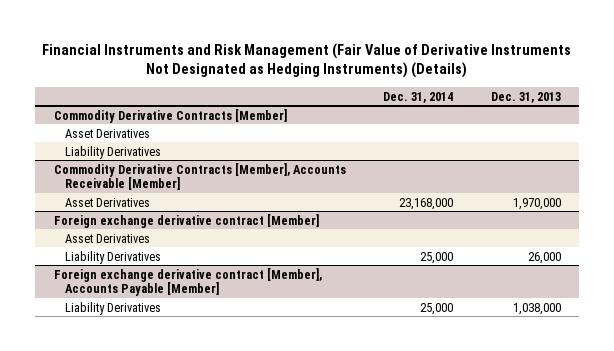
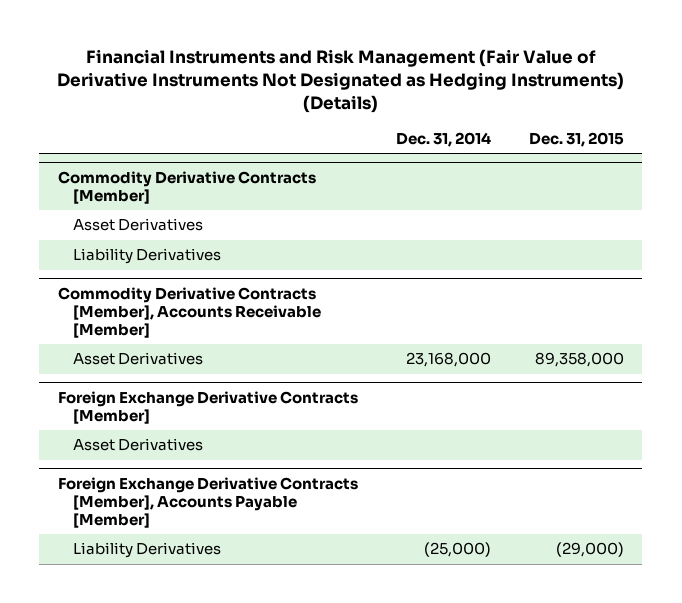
- | Dec. 31, 2014 | Dec. 31, 2013
+ | Dec. 31, 2014 | Dec. 31, 2015
- Foreign exchange derivative contract [Member]
+ Foreign Exchange Derivative Contracts [Member]
- Liability Derivatives | 25,000 | 26,000
- Foreign exchange derivative contract [Member], Accounts Payable [Member]
- Liability Derivatives | 25,000 | 1,038,000
+ Foreign Exchange Derivative Contracts [Member], Accounts Payable [Member]
+ Liability Derivatives | (25,000) | (29,000)

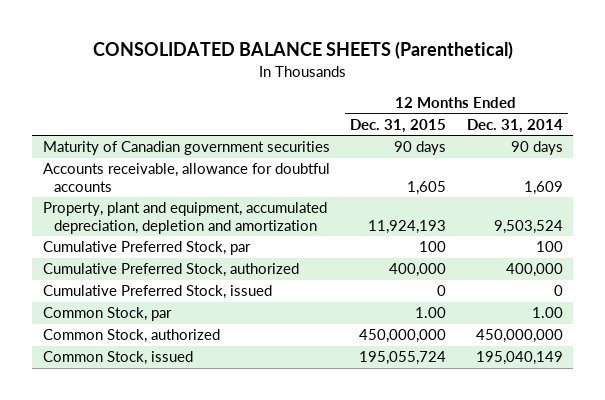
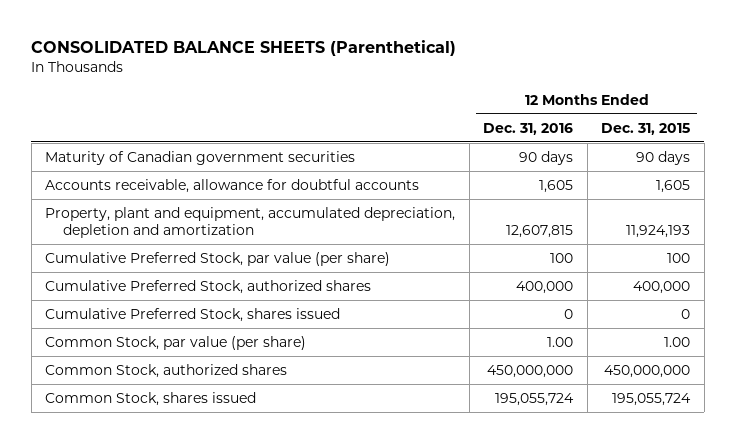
- | 12 Months Ended Dec. 31, 2015 | 12 Months Ended Dec. 31, 2014
+ | 12 Months Ended Dec. 31, 2016 | 12 Months Ended Dec. 31, 2015
- Cumulative Preferred Stock, par | 100 | 100
- Cumulative Preferred Stock, authorized | 400,000 | 400,000
- Cumulative Preferred Stock, issued | 0 | 0
- Common Stock, par | 1.00 | 1.00
- Common Stock, authorized | 450,000,000 | 450,000,000
- Common Stock, issued | 195,055,724 | 195,040,149
+ Cumulative Preferred Stock, par value (per share) | 100 | 100
+ Cumulative Preferred Stock, authorized shares | 400,000 | 400,000
+ Cumulative Preferred Stock, shares issued | 0 | 0
+ Common Stock, par value (per share) | 1.00 | 1.00
+ Common Stock, authorized shares | 450,000,000 | 450,000,000
+ Common Stock, shares issued | 195,055,724 | 195,055,724

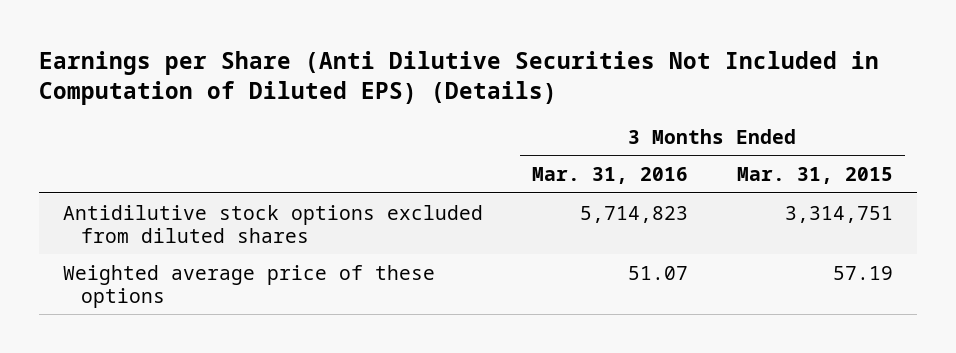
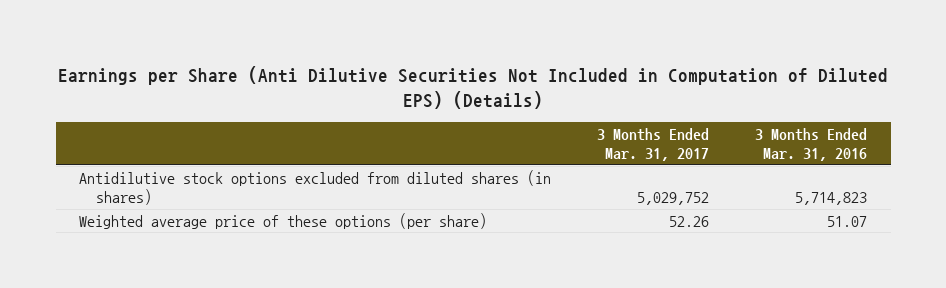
- | 3 Months Ended Mar. 31, 2016 | 3 Months Ended Mar. 31, 2015
+ | 3 Months Ended Mar. 31, 2017 | 3 Months Ended Mar. 31, 2016
- Antidilutive stock options excluded from diluted shares | 5,714,823 | 3,314,751
- Weighted average price of these options | 51.07 | 57.19
+ Antidilutive stock options excluded from diluted shares (in shares) | 5,029,752 | 5,714,823
+ Weighted average price of these options (per share) | 52.26 | 51.07

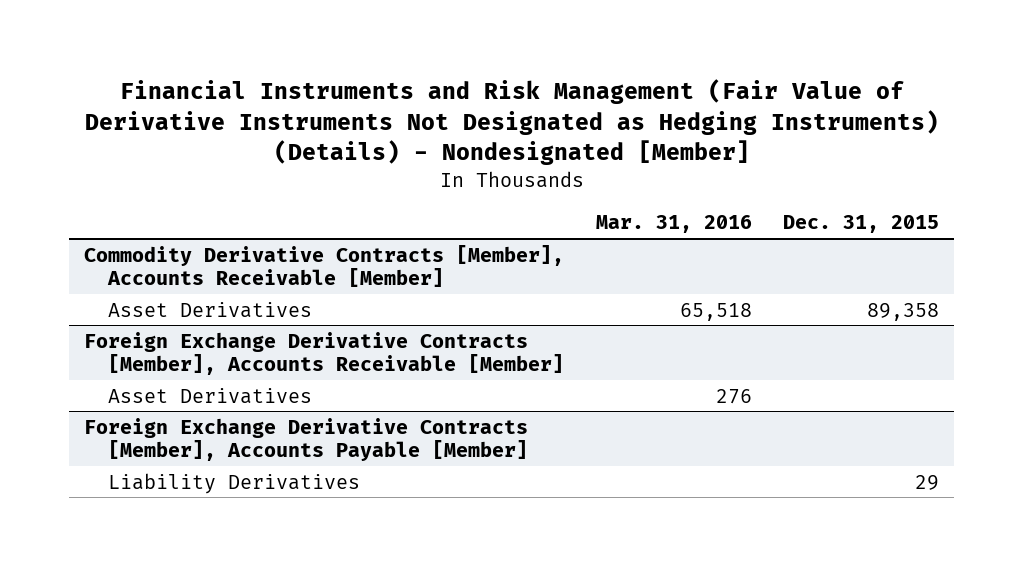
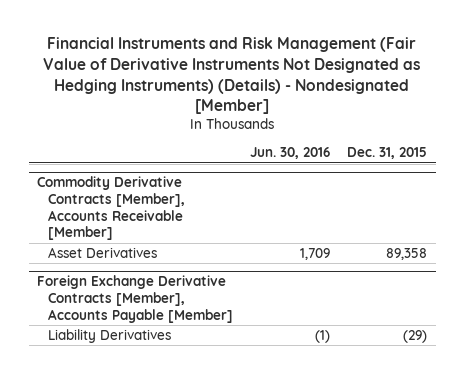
- | Mar. 31, 2016 | Dec. 31, 2015
+ | Jun. 30, 2016 | Dec. 31, 2015
- Foreign Exchange Derivative Contracts [Member], Accounts Receivable [Member]
- Asset Derivatives | 276 |
@ Foreign Exchange Derivative Contracts [Member], Accounts Payable [Member]
- Liability Derivatives | | 29
+ Liability Derivatives | (1) | (29)

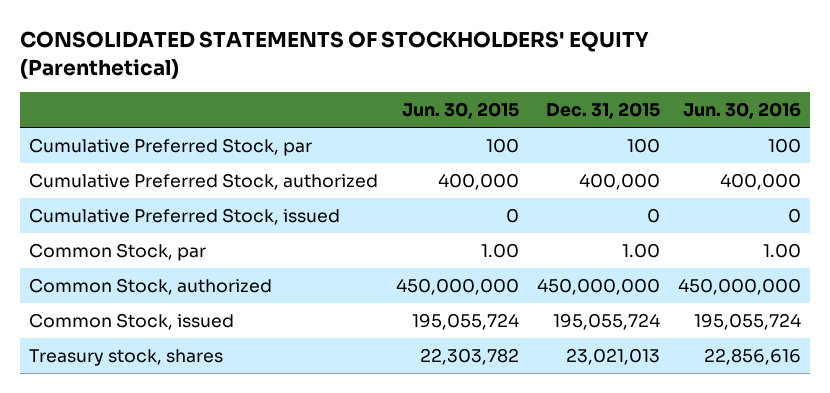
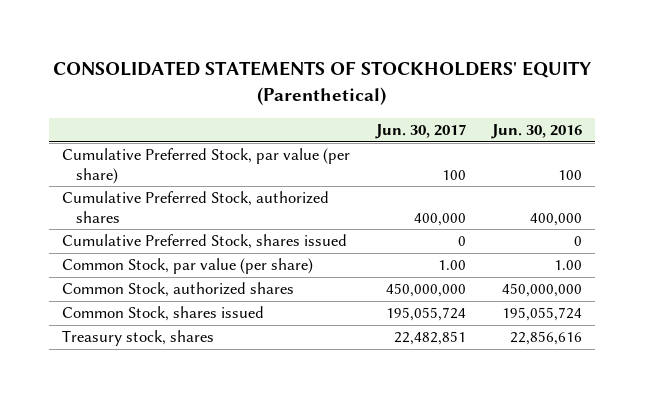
- | Jun. 30, 2015 | Dec. 31, 2015 | Jun. 30, 2016
+ | Jun. 30, 2017 | Jun. 30, 2016
- Cumulative Preferred Stock, par | 100 | 100 | 100
- Cumulative Preferred Stock, authorized | 400,000 | 400,000 | 400,000
- Cumulative Preferred Stock, issued | 0 | 0 | 0
- Common Stock, par | 1.00 | 1.00 | 1.00
- Common Stock, authorized | 450,000,000 | 450,000,000 | 450,000,000
- Common Stock, issued | 195,055,724 | 195,055,724 | 195,055,724
+ Cumulative Preferred Stock, par value (per share) | 100 | 100
+ Cumulative Preferred Stock, authorized shares | 400,000 | 400,000
+ Cumulative Preferred Stock, shares issued | 0 | 0
+ Common Stock, par value (per share) | 1.00 | 1.00
+ Common Stock, authorized shares | 450,000,000 | 450,000,000
+ Common Stock, shares issued | 195,055,724 | 195,055,724

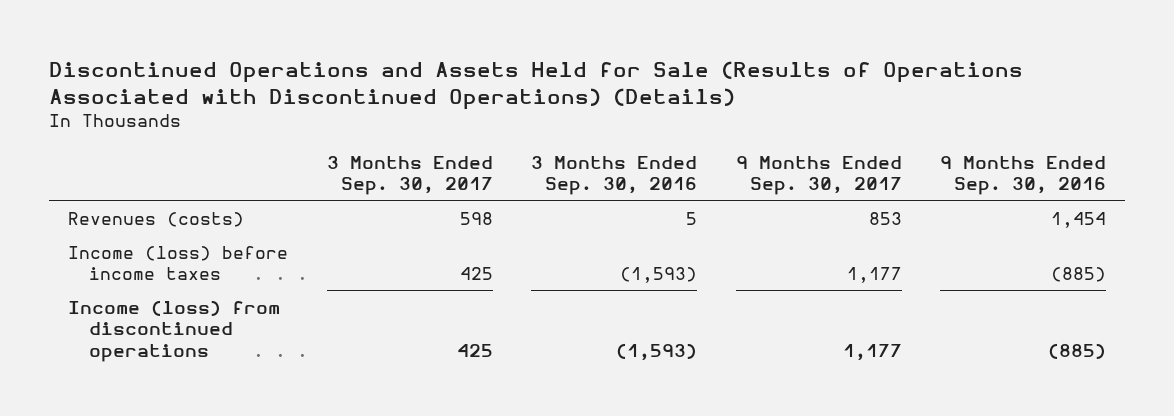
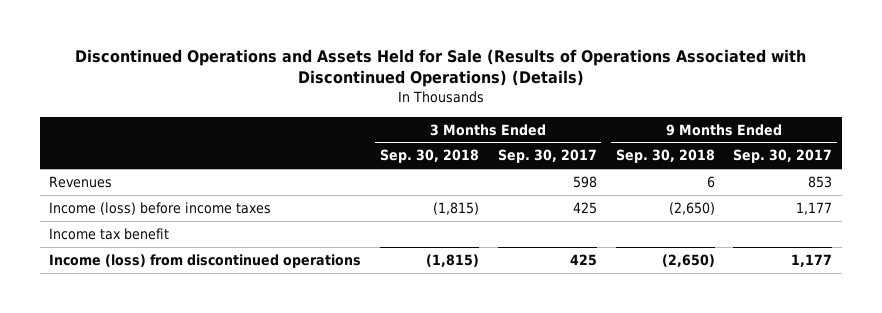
- | 3 Months Ended Sep. 30, 2017 | 3 Months Ended Sep. 30, 2016 | 9 Months Ended Sep. 30, 2017 | 9 Months Ended Sep. 30, 2016
+ | 3 Months Ended Sep. 30, 2018 | 3 Months Ended Sep. 30, 2017 | 9 Months Ended Sep. 30, 2018 | 9 Months Ended Sep. 30, 2017
- Revenues (costs) | 598 | 5 | 853 | 1,454
+ Revenues | | 598 | 6 | 853
+ Income tax benefit

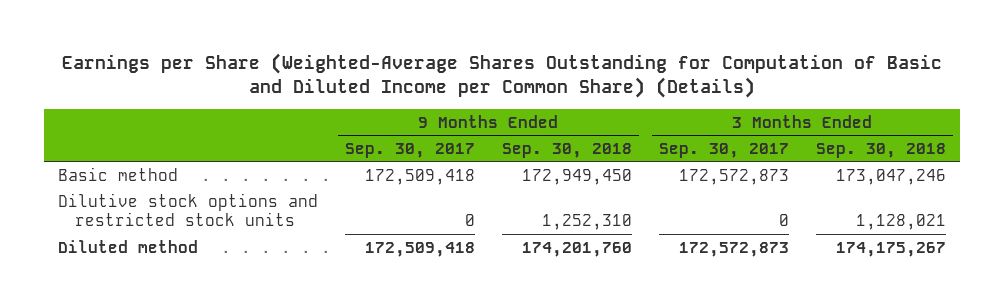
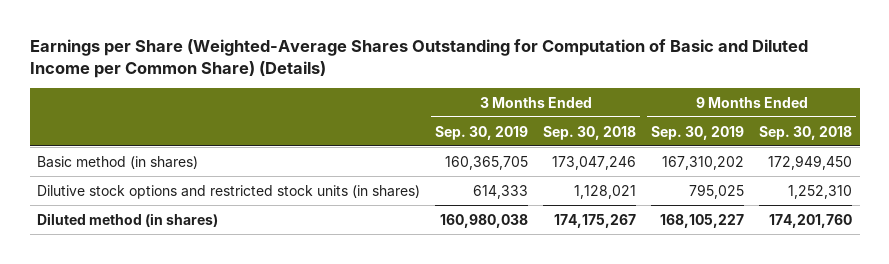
- | 9 Months Ended Sep. 30, 2017 | 9 Months Ended Sep. 30, 2018 | 3 Months Ended Sep. 30, 2017 | 3 Months Ended Sep. 30, 2018
+ | 3 Months Ended Sep. 30, 2019 | 3 Months Ended Sep. 30, 2018 | 9 Months Ended Sep. 30, 2019 | 9 Months Ended Sep. 30, 2018
- Basic method | 172,509,418 | 172,949,450 | 172,572,873 | 173,047,246
- Dilutive stock options and restricted stock units | 0 | 1,252,310 | 0 | 1,128,021
- Diluted method | 172,509,418 | 174,201,760 | 172,572,873 | 174,175,267
+ Basic method (in shares) | 160,365,705 | 173,047,246 | 167,310,202 | 172,949,450
+ Dilutive stock options and restricted stock units (in shares) | 614,333 | 1,128,021 | 795,025 | 1,252,310
+ Diluted method (in shares) | 160,980,038 | 174,175,267 | 168,105,227 | 174,201,760

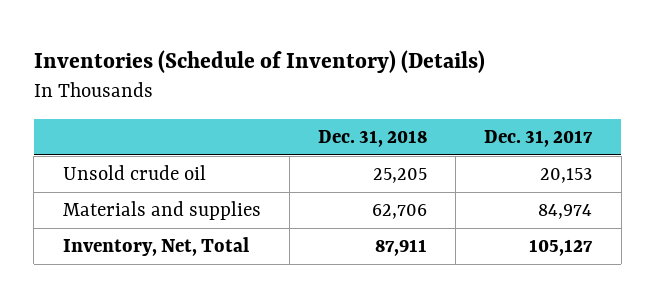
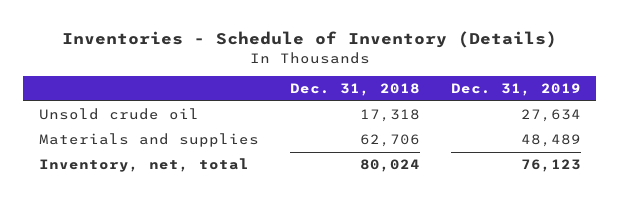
- Inventories (Schedule of Inventory) (Details)
+ Inventories - Schedule of Inventory (Details)
- | Dec. 31, 2018 | Dec. 31, 2017
+ | Dec. 31, 2018 | Dec. 31, 2019
- Unsold crude oil | 25,205 | 20,153
+ Unsold crude oil | 17,318 | 27,634
- Inventory, Net, Total | 87,911 | 105,127
+ Inventory, net, total | 80,024 | 76,123

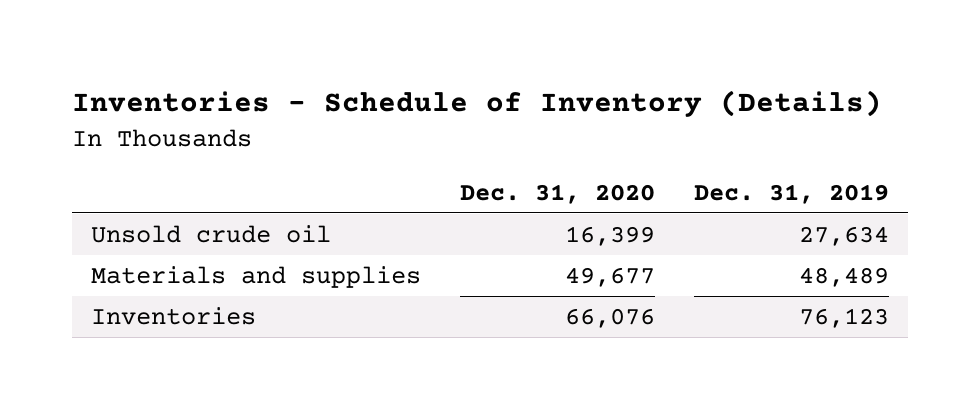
- | Dec. 31, 2018 | Dec. 31, 2019
+ | Dec. 31, 2020 | Dec. 31, 2019
- Inventory, net, total | 80,024 | 76,123
+ Inventories | 66,076 | 76,123

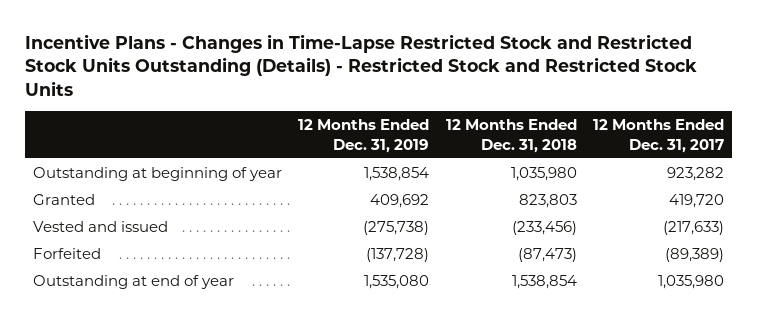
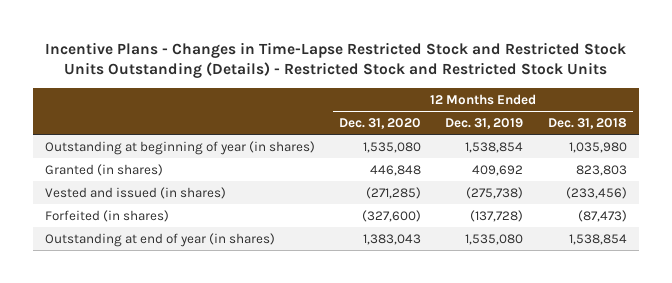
- | 12 Months Ended Dec. 31, 2019 | 12 Months Ended Dec. 31, 2018 | 12 Months Ended Dec. 31, 2017
+ | 12 Months Ended Dec. 31, 2020 | 12 Months Ended Dec. 31, 2019 | 12 Months Ended Dec. 31, 2018
- Outstanding at beginning of year | 1,538,854 | 1,035,980 | 923,282
- Granted | 409,692 | 823,803 | 419,720
- Vested and issued | (275,738) | (233,456) | (217,633)
- Forfeited | (137,728) | (87,473) | (89,389)
- Outstanding at end of year | 1,535,080 | 1,538,854 | 1,035,980
+ Outstanding at beginning of year (in shares) | 1,535,080 | 1,538,854 | 1,035,980
+ Granted (in shares) | 446,848 | 409,692 | 823,803
+ Vested and issued (in shares) | (271,285) | (275,738) | (233,456)
+ Forfeited (in shares) | (327,600) | (137,728) | (87,473)
+ Outstanding at end of year (in shares) | 1,383,043 | 1,535,080 | 1,538,854

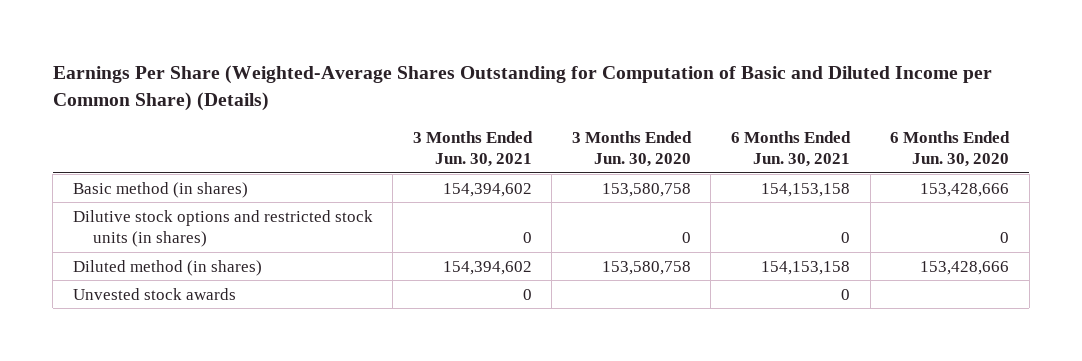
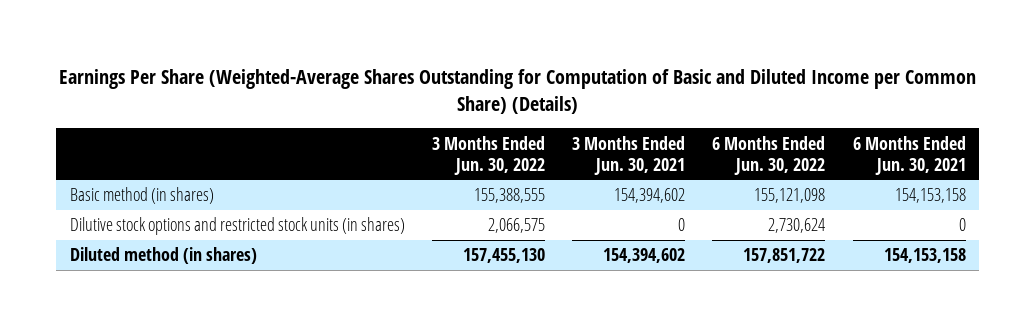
- | 3 Months Ended Jun. 30, 2021 | 3 Months Ended Jun. 30, 2020 | 6 Months Ended Jun. 30, 2021 | 6 Months Ended Jun. 30, 2020
+ | 3 Months Ended Jun. 30, 2022 | 3 Months Ended Jun. 30, 2021 | 6 Months Ended Jun. 30, 2022 | 6 Months Ended Jun. 30, 2021
- Unvested stock awards | 0 | | 0 |

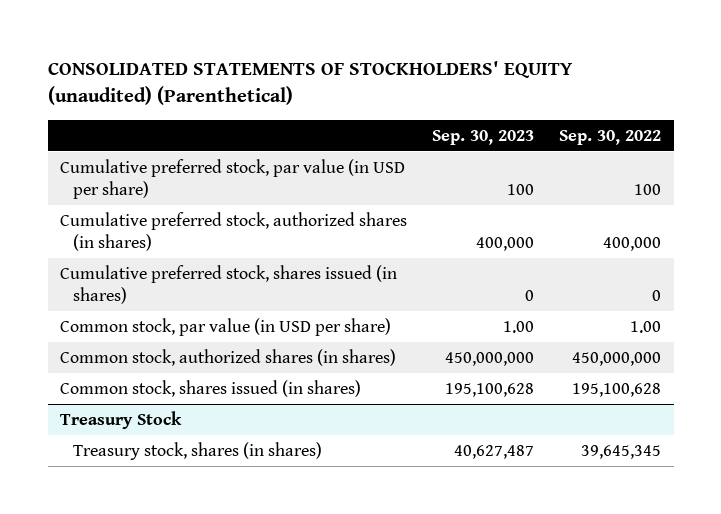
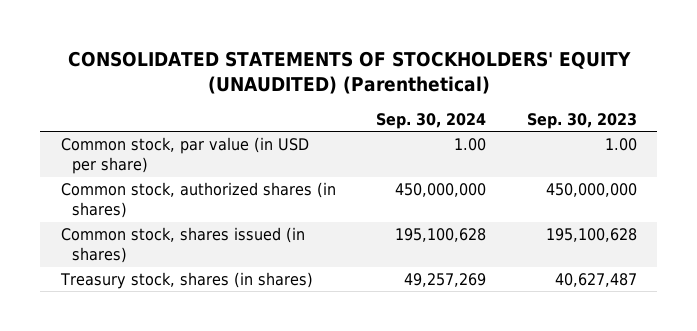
- CONSOLIDATED STATEMENTS OF STOCKHOLDERS' EQUITY (unaudited) (Parenthetical)
+ CONSOLIDATED STATEMENTS OF STOCKHOLDERS' EQUITY (UNAUDITED) (Parenthetical)
- | Sep. 30, 2023 | Sep. 30, 2022
+ | Sep. 30, 2024 | Sep. 30, 2023
- Cumulative preferred stock, par value (in USD per share) | 100 | 100
- Cumulative preferred stock, authorized shares (in shares) | 400,000 | 400,000
- Cumulative preferred stock, shares issued (in shares) | 0 | 0
- Treasury Stock

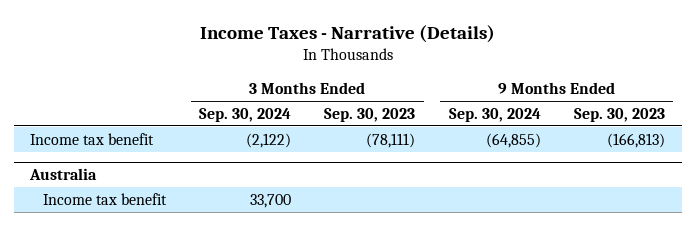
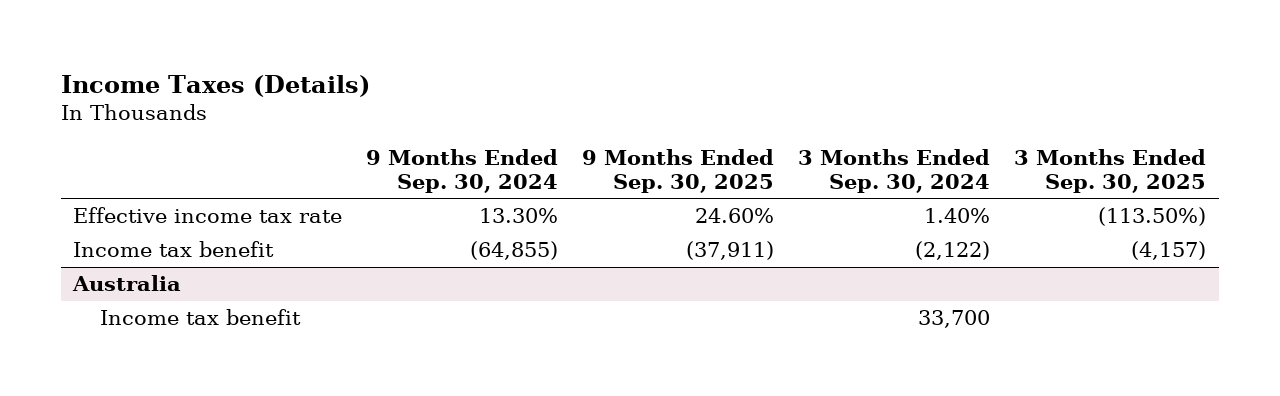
- Income Taxes - Narrative (Details)
+ Income Taxes (Details)
- | 3 Months Ended Sep. 30, 2024 | 3 Months Ended Sep. 30, 2023 | 9 Months Ended Sep. 30, 2024 | 9 Months Ended Sep. 30, 2023
+ | 9 Months Ended Sep. 30, 2024 | 9 Months Ended Sep. 30, 2025 | 3 Months Ended Sep. 30, 2024 | 3 Months Ended Sep. 30, 2025
+ Effective income tax rate | 13.30% | 24.60% | 1.40% | (113.50%)

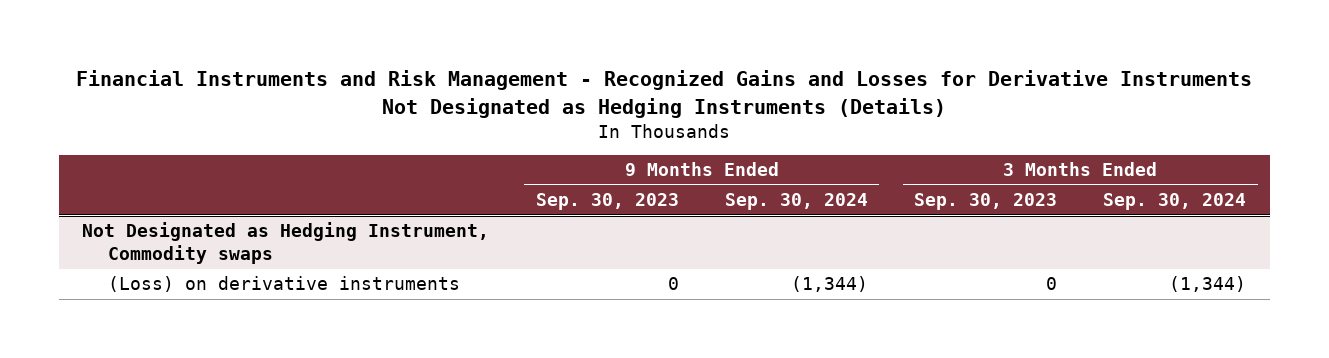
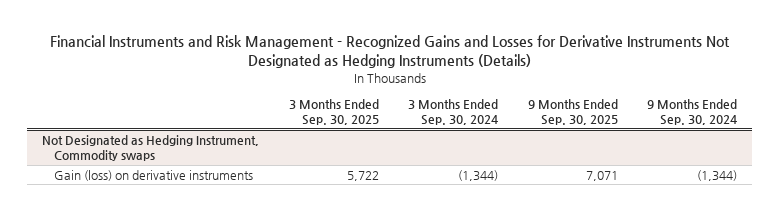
- | 9 Months Ended Sep. 30, 2023 | 9 Months Ended Sep. 30, 2024 | 3 Months Ended Sep. 30, 2023 | 3 Months Ended Sep. 30, 2024
+ | 3 Months Ended Sep. 30, 2025 | 3 Months Ended Sep. 30, 2024 | 9 Months Ended Sep. 30, 2025 | 9 Months Ended Sep. 30, 2024
@ Not Designated as Hedging Instrument, Commodity swaps
- (Loss) on derivative instruments | 0 | (1,344) | 0 | (1,344)
+ Gain (loss) on derivative instruments | 5,722 | (1,344) | 7,071 | (1,344)

